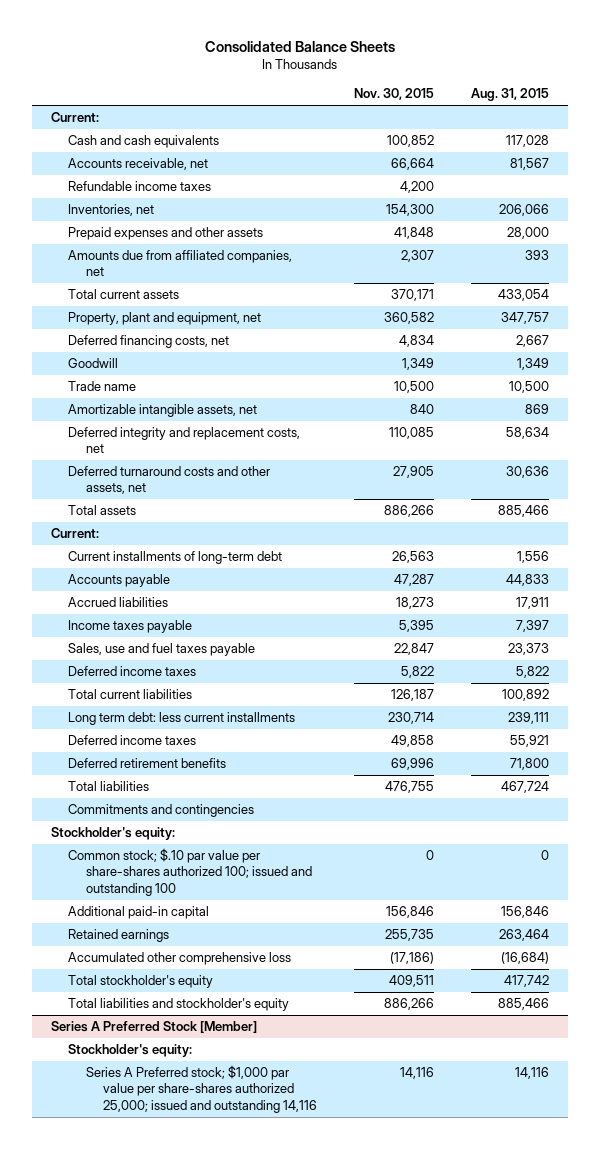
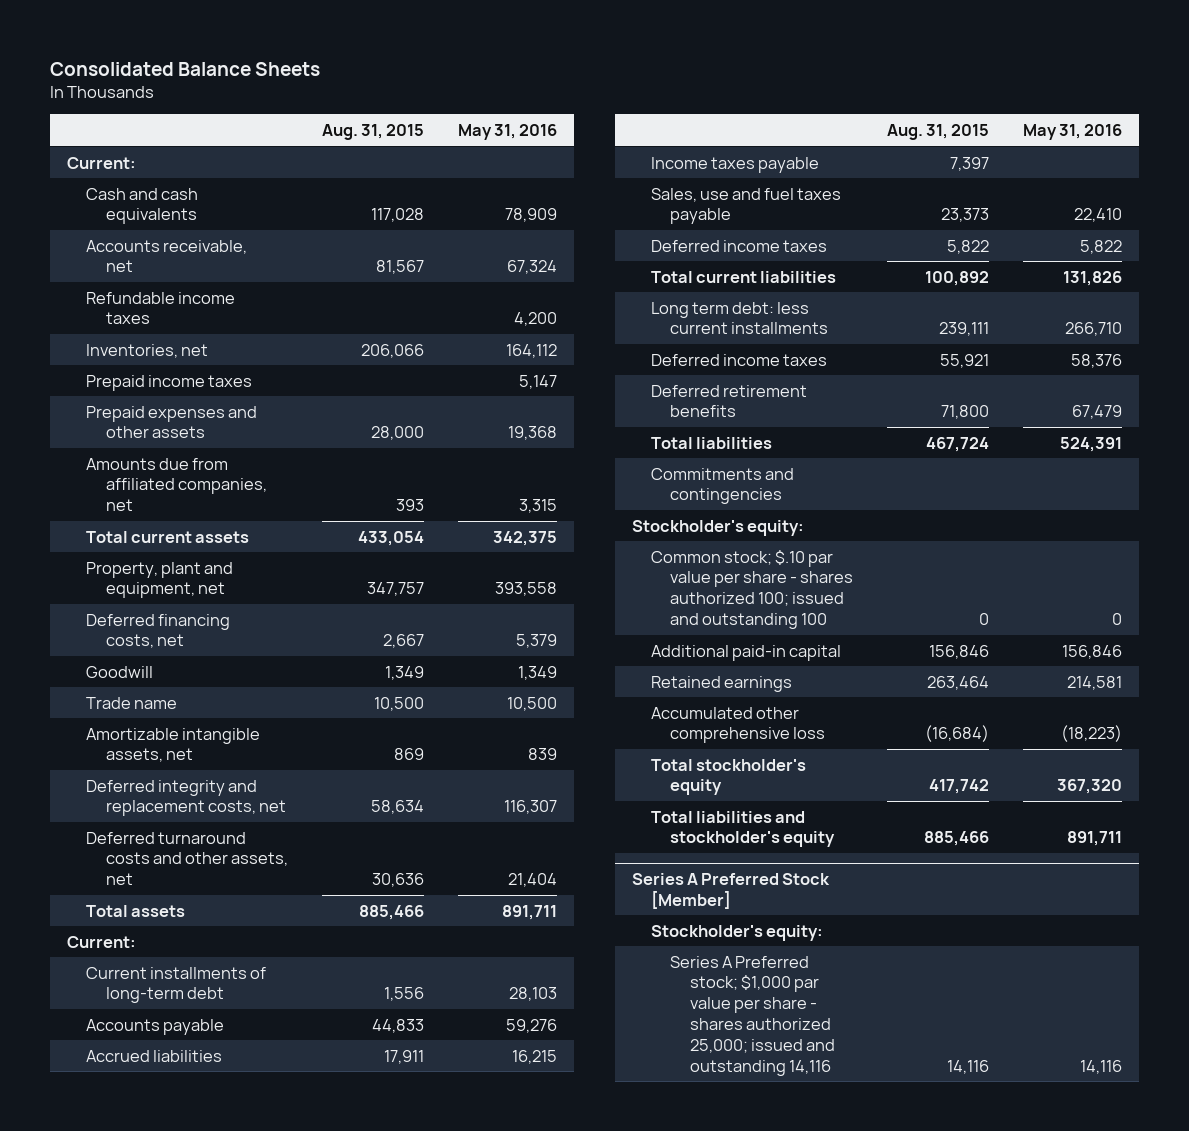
- | Nov. 30, 2015 | Aug. 31, 2015
+ | Aug. 31, 2015 | May 31, 2016
+ Prepaid income taxes | | 5,147
- Common stock; $.10 par value per share-shares authorized 100; issued and outstanding 100 | 0 | 0
+ Common stock; $.10 par value per share - shares authorized 100; issued and outstanding 100 | 0 | 0
@ Series A Preferred Stock [Member]
- Series A Preferred stock; $1,000 par value per share-shares authorized 25,000; issued and outstanding 14,116 | 14,116 | 14,116
+ Series A Preferred stock; $1,000 par value per share - shares authorized 25,000; issued and outstanding 14,116 | 14,116 | 14,116

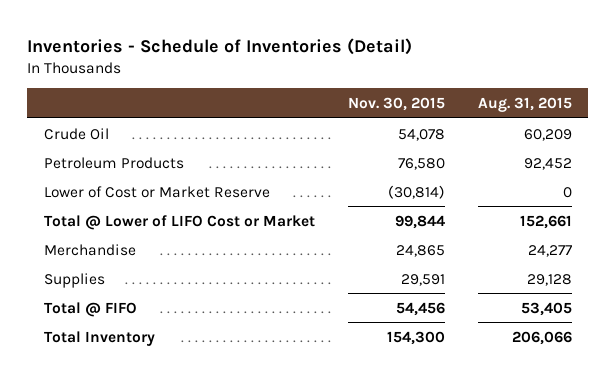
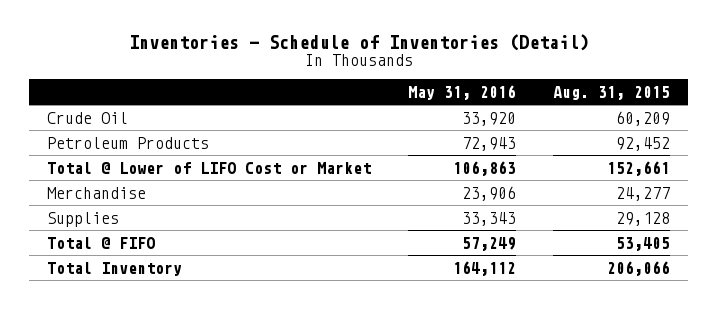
- | Nov. 30, 2015 | Aug. 31, 2015
+ | May 31, 2016 | Aug. 31, 2015
- Lower of Cost or Market Reserve | (30,814) | 0

